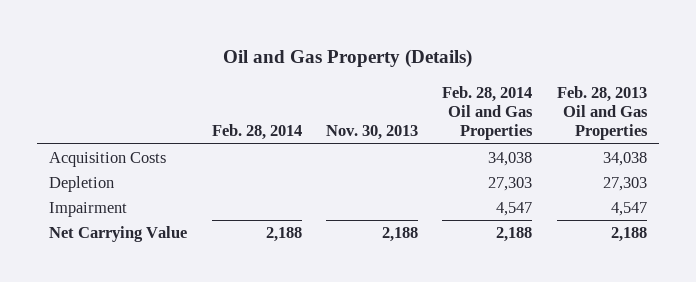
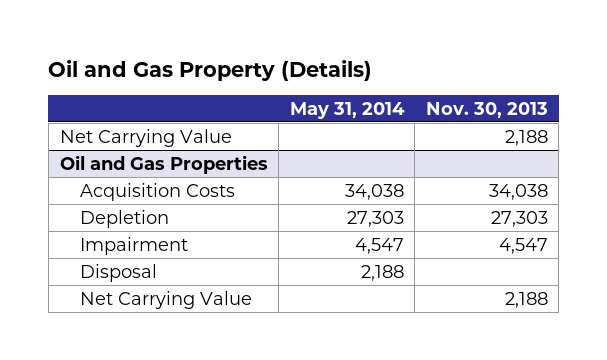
- | Feb. 28, 2014 | Nov. 30, 2013 | Feb. 28, 2014 Oil and Gas Properties | Feb. 28, 2013 Oil and Gas Properties
+ | May 31, 2014 | Nov. 30, 2013
- Acquisition Costs | | | 34,038 | 34,038
- Depletion | | | 27,303 | 27,303
- Impairment | | | 4,547 | 4,547
+ Oil and Gas Properties
+ Acquisition Costs | 34,038 | 34,038
+ Depletion | 27,303 | 27,303
+ Impairment | 4,547 | 4,547
+ Disposal | 2,188 |
+ Net Carrying Value | | 2,188

